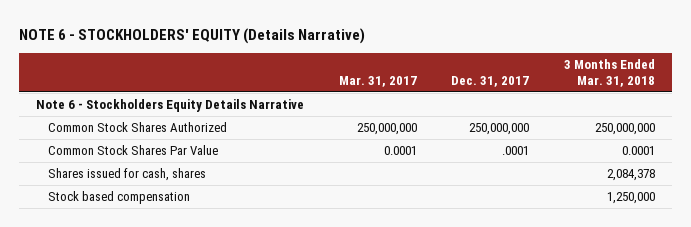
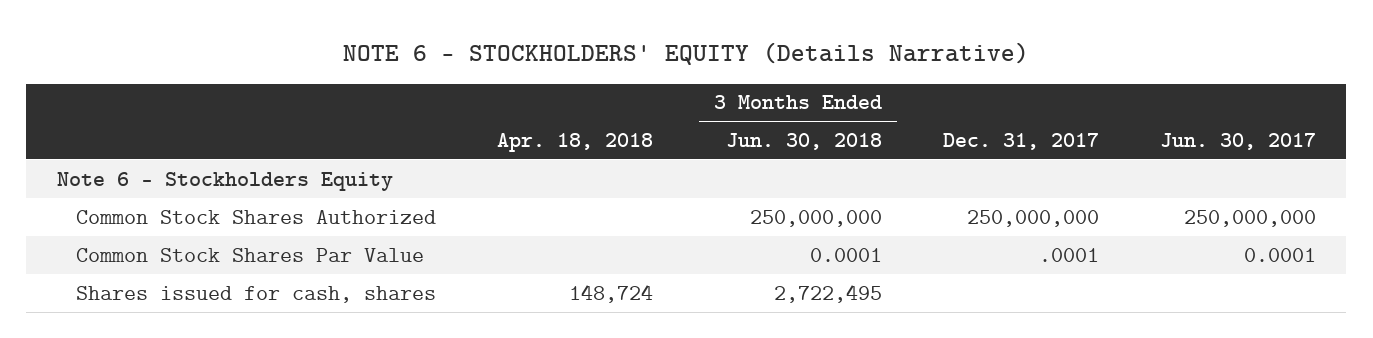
- | Mar. 31, 2017 | Dec. 31, 2017 | 3 Months Ended Mar. 31, 2018
+ | Apr. 18, 2018 | 3 Months Ended Jun. 30, 2018 | Dec. 31, 2017 | Jun. 30, 2017
- Note 6 - Stockholders Equity Details Narrative
+ Note 6 - Stockholders Equity
- Stock based compensation | | | 1,250,000

